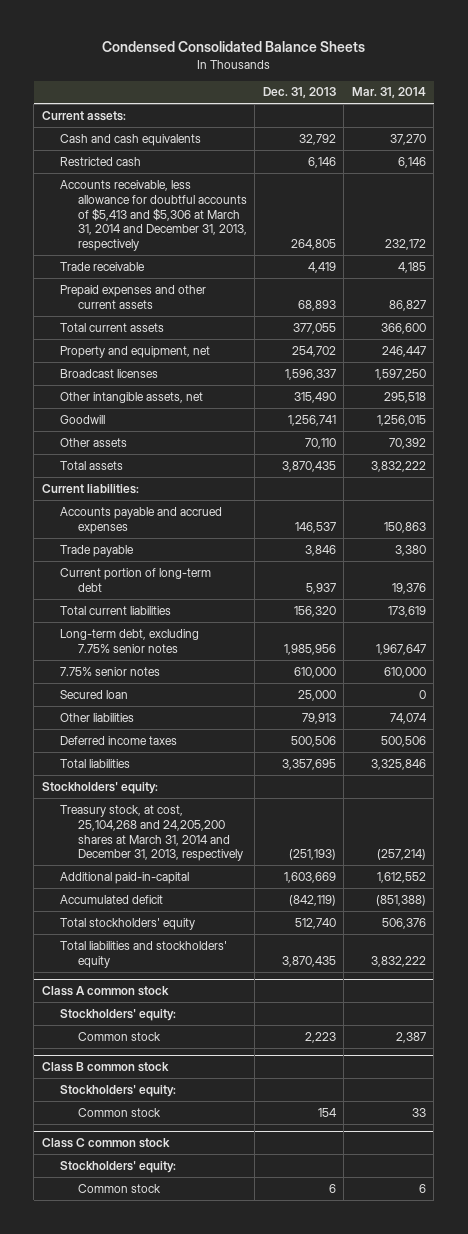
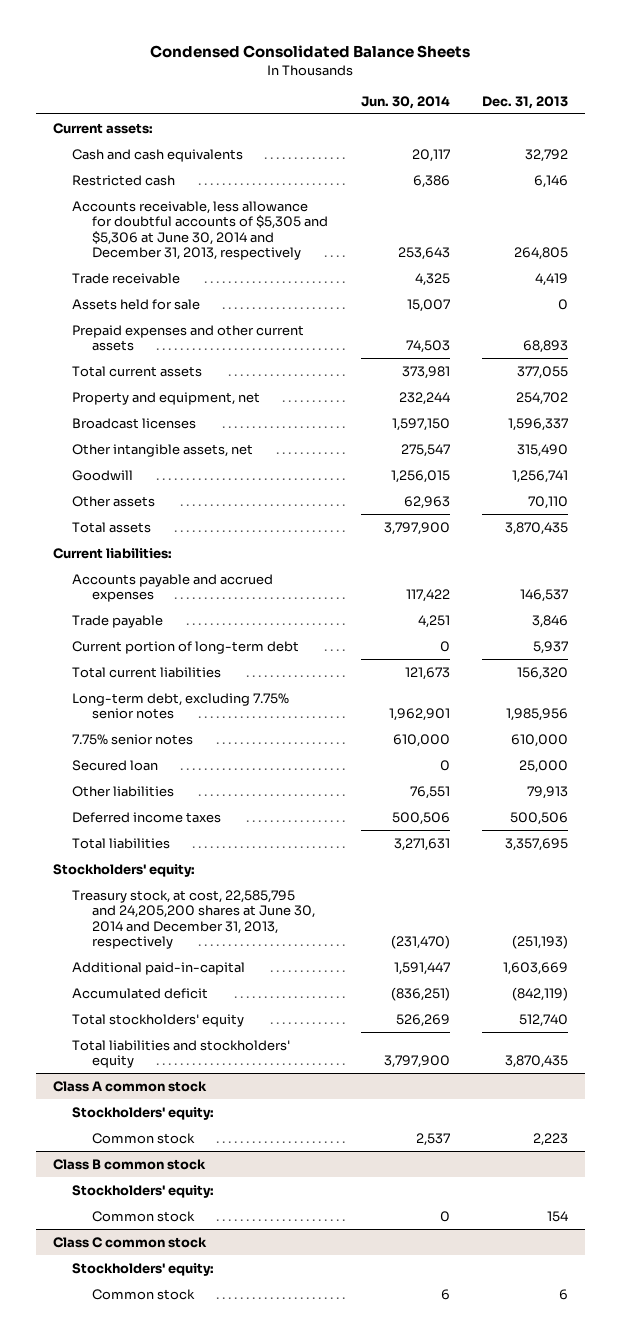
- | Dec. 31, 2013 | Mar. 31, 2014
+ | Jun. 30, 2014 | Dec. 31, 2013
- Accounts receivable, less allowance for doubtful accounts of $5,413 and $5,306 at March 31, 2014 and December 31, 2013, respectively | 264,805 | 232,172
+ Accounts receivable, less allowance for doubtful accounts of $5,305 and $5,306 at June 30, 2014 and December 31, 2013, respectively | 253,643 | 264,805
+ Assets held for sale | 15,007 | 0
- Treasury stock, at cost, 25,104,268 and 24,205,200 shares at March 31, 2014 and December 31, 2013, respectively | (251,193) | (257,214)
+ Treasury stock, at cost, 22,585,795 and 24,205,200 shares at June 30, 2014 and December 31, 2013, respectively | (231,470) | (251,193)

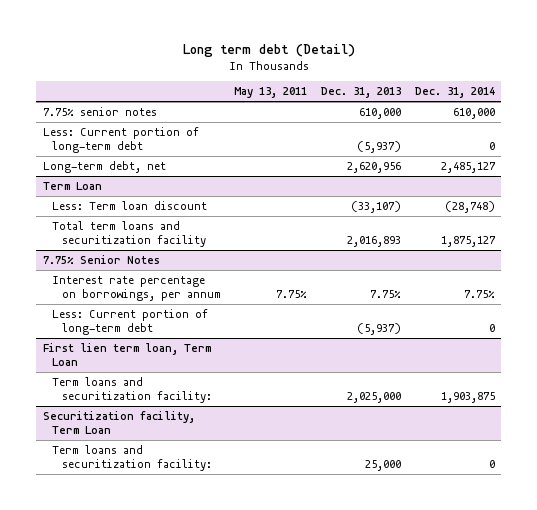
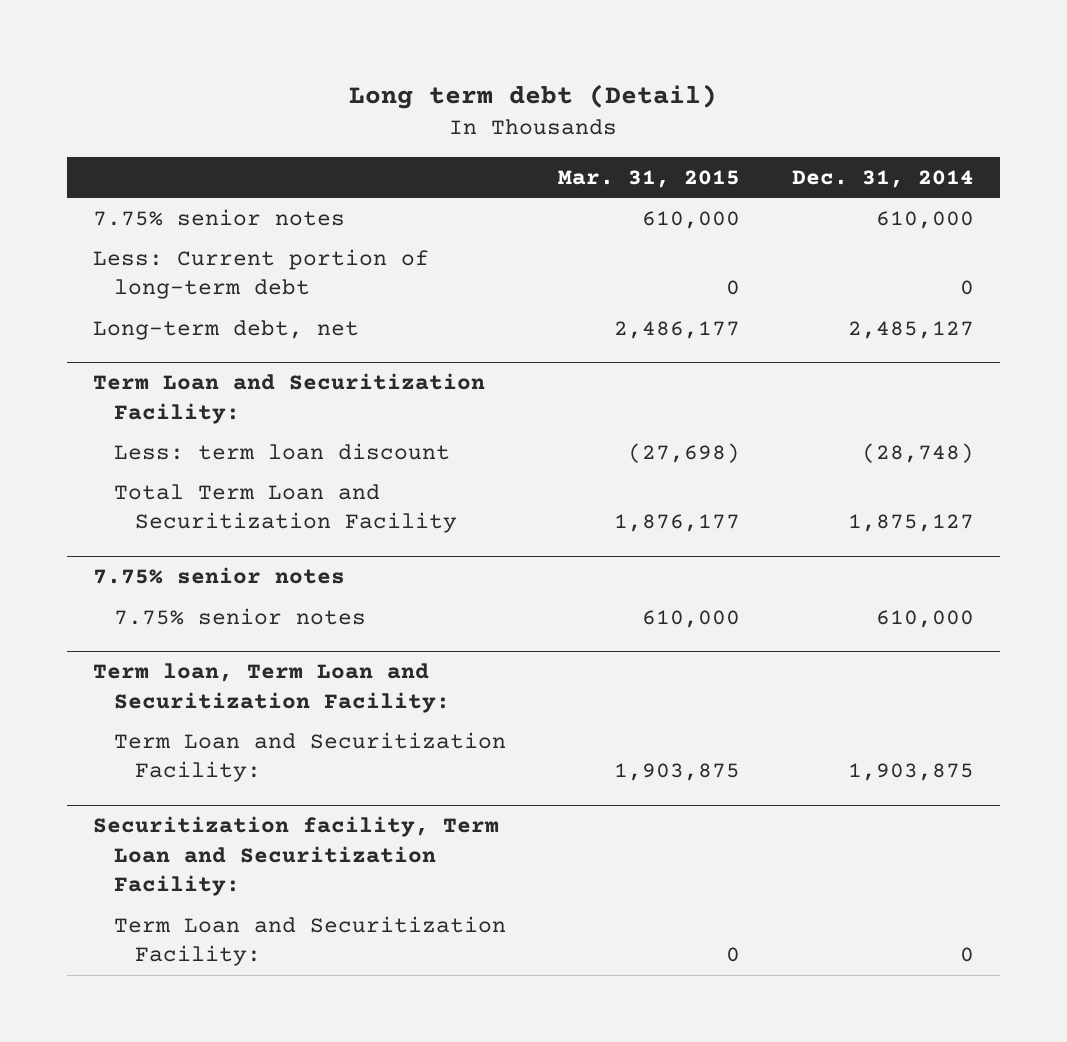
- | May 13, 2011 | Dec. 31, 2013 | Dec. 31, 2014
+ | Mar. 31, 2015 | Dec. 31, 2014
- Term Loan
- Less: Term loan discount | | (33,107) | (28,748)
- Total term loans and securitization facility | | 2,016,893 | 1,875,127
- 7.75% Senior Notes
- Interest rate percentage on borrowings, per annum | 7.75% | 7.75% | 7.75%
- Less: Current portion of long-term debt | | (5,937) | 0
- First lien term loan, Term Loan
- Term loans and securitization facility: | | 2,025,000 | 1,903,875
- Securitization facility, Term Loan
- Term loans and securitization facility: | | 25,000 | 0
+ Term Loan and Securitization Facility:
+ Less: term loan discount | (27,698) | (28,748)
+ Total Term Loan and Securitization Facility | 1,876,177 | 1,875,127
+ 7.75% senior notes
+ 7.75% senior notes | 610,000 | 610,000
+ Term loan, Term Loan and Securitization Facility:
+ Term Loan and Securitization Facility: | 1,903,875 | 1,903,875
+ Securitization facility, Term Loan and Securitization Facility:
+ Term Loan and Securitization Facility: | 0 | 0

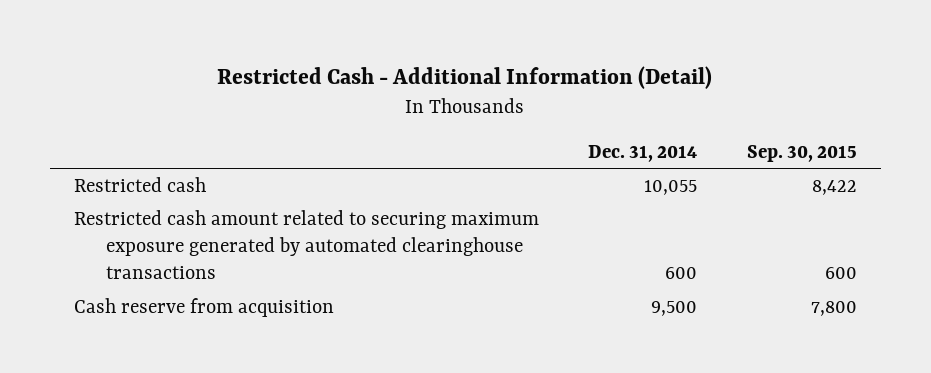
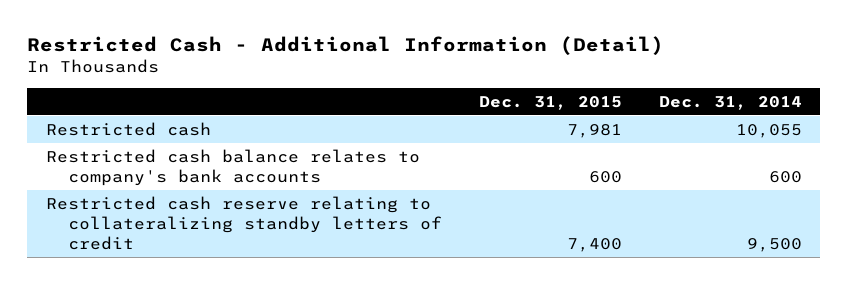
- | Dec. 31, 2014 | Sep. 30, 2015
+ | Dec. 31, 2015 | Dec. 31, 2014
- Restricted cash amount related to securing maximum exposure generated by automated clearinghouse transactions | 600 | 600
- Cash reserve from acquisition | 9,500 | 7,800
+ Restricted cash balance relates to company's bank accounts | 600 | 600
+ Restricted cash reserve relating to collateralizing standby letters of credit | 7,400 | 9,500

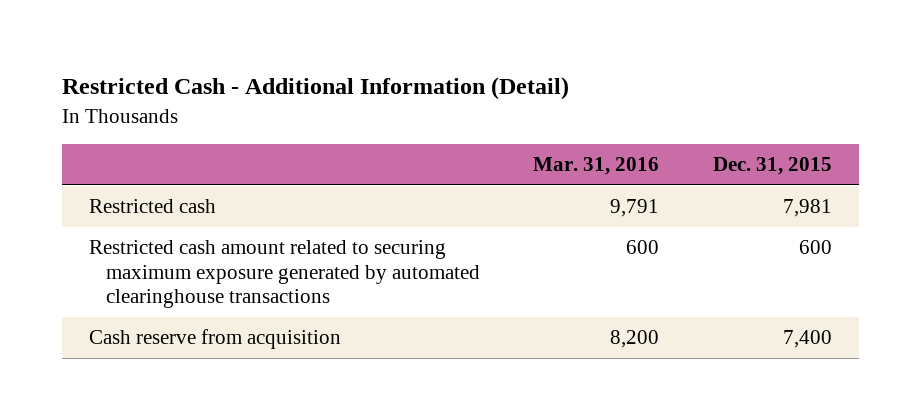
- | Dec. 31, 2015 | Dec. 31, 2014
+ | Mar. 31, 2016 | Dec. 31, 2015
- Restricted cash balance relates to company's bank accounts | 600 | 600
- Restricted cash reserve relating to collateralizing standby letters of credit | 7,400 | 9,500
+ Restricted cash amount related to securing maximum exposure generated by automated clearinghouse transactions | 600 | 600
+ Cash reserve from acquisition | 8,200 | 7,400

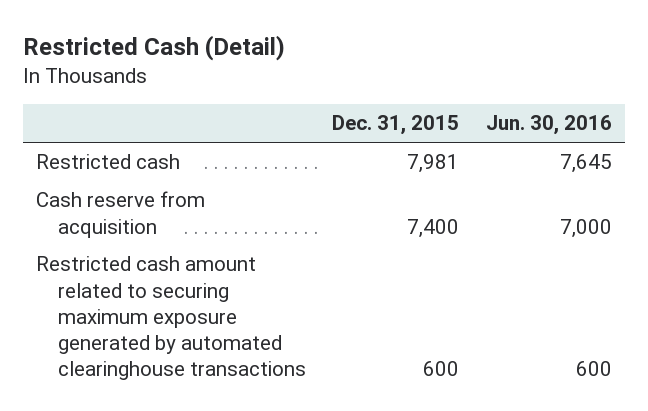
- Restricted Cash - Additional Information (Detail)
+ Restricted Cash (Detail)
- | Mar. 31, 2016 | Dec. 31, 2015
+ | Dec. 31, 2015 | Jun. 30, 2016
moved down: Restricted cash amount related to securing maximum exposure generated by automated clearinghouse transactions | 600 | 600

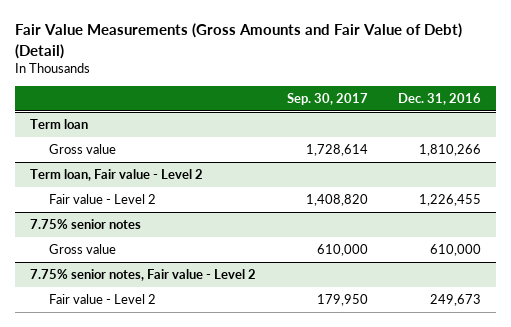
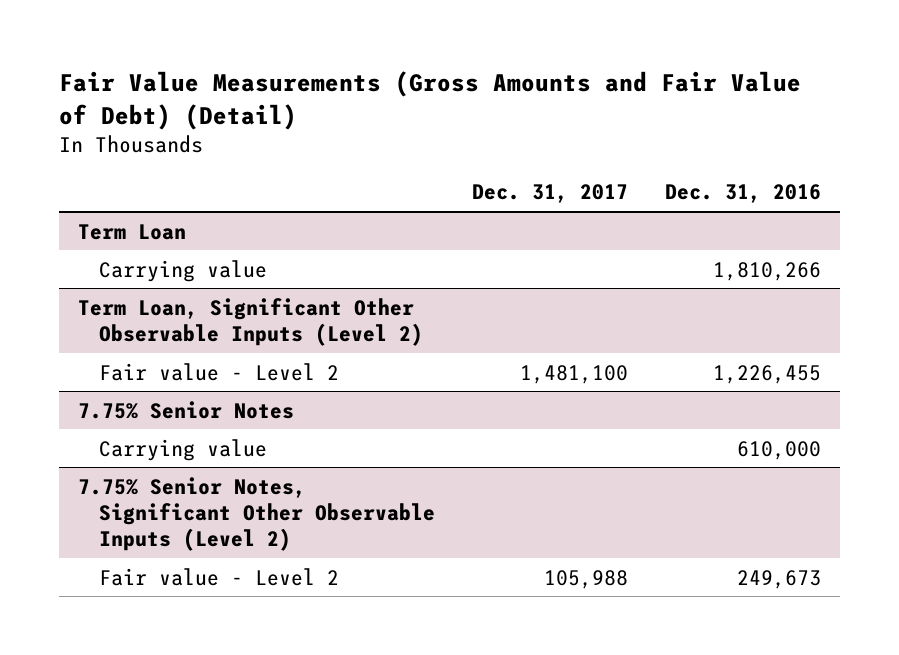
- | Sep. 30, 2017 | Dec. 31, 2016
+ | Dec. 31, 2017 | Dec. 31, 2016
- Term loan
- Gross value | 1,728,614 | 1,810,266
- Term loan, Fair value - Level 2
+ Term Loan
+ Carrying value | | 1,810,266
+ Term Loan, Significant Other Observable Inputs (Level 2)
- 7.75% senior notes
- Gross value | 610,000 | 610,000
- 7.75% senior notes, Fair value - Level 2
+ 7.75% Senior Notes
+ Carrying value | | 610,000
+ 7.75% Senior Notes, Significant Other Observable Inputs (Level 2)

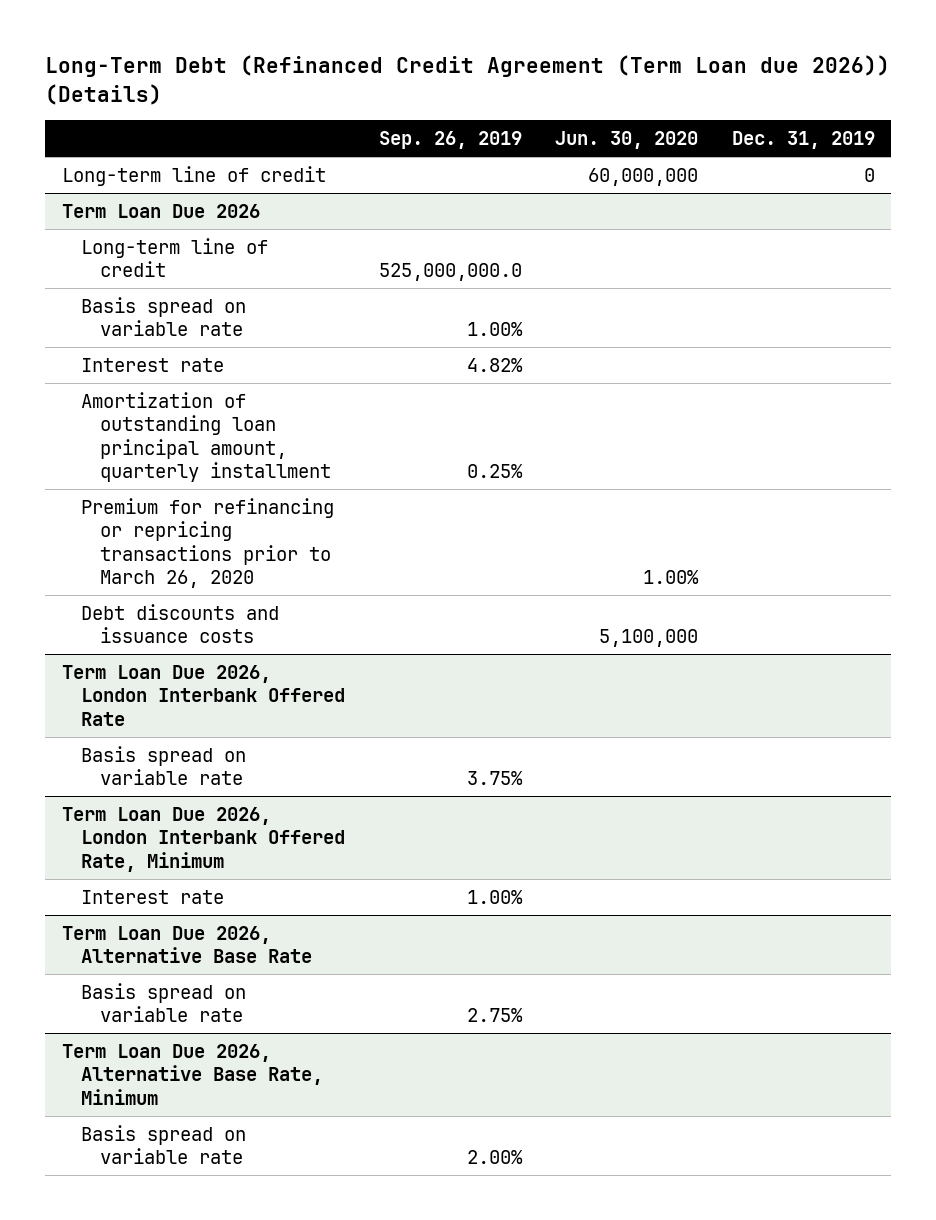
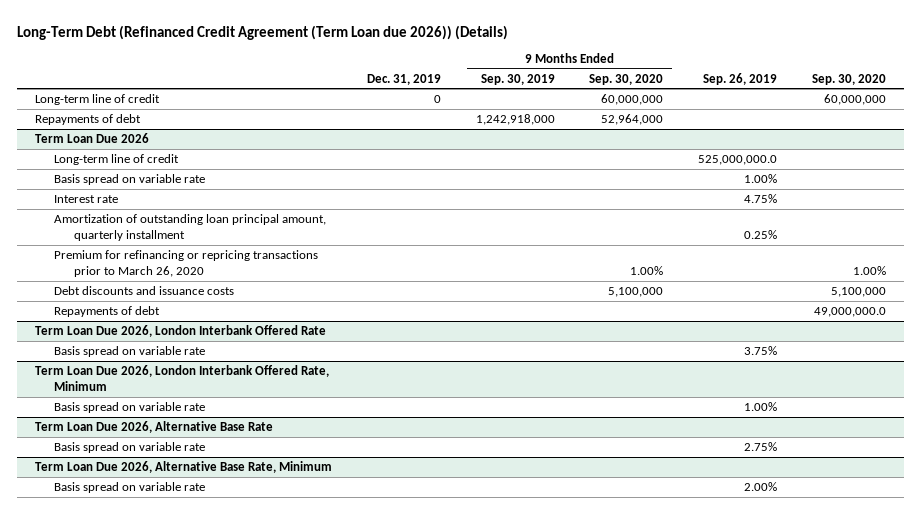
- | Sep. 26, 2019 | Jun. 30, 2020 | Dec. 31, 2019
+ | Dec. 31, 2019 | 9 Months Ended Sep. 30, 2019 | 9 Months Ended Sep. 30, 2020 | Sep. 26, 2019 | Sep. 30, 2020
+ Repayments of debt | | 1,242,918,000 | 52,964,000 | |
@ Term Loan Due 2026
- Interest rate | 4.82% | |
+ Interest rate | | | | 4.75% |
+ Repayments of debt | | | | | 49,000,000.0
@ Term Loan Due 2026, London Interbank Offered Rate, Minimum
- Interest rate | 1.00% | |
+ Basis spread on variable rate | | | | 1.00% |

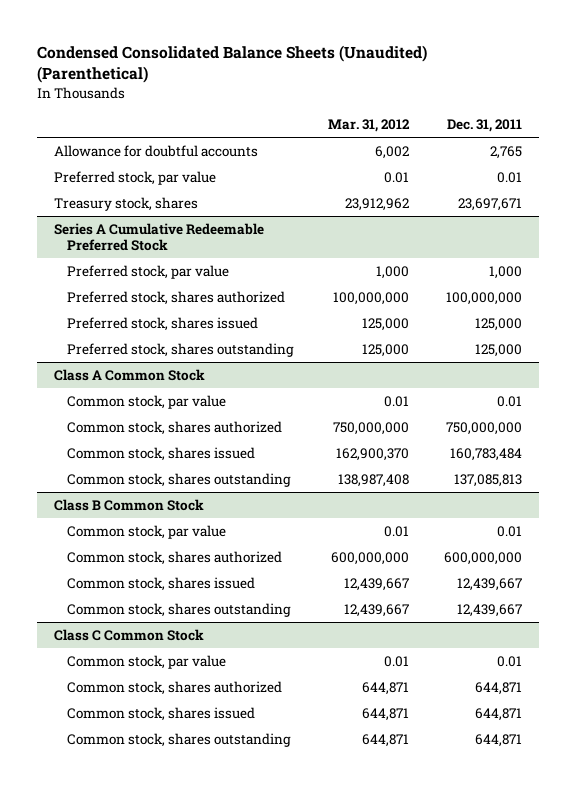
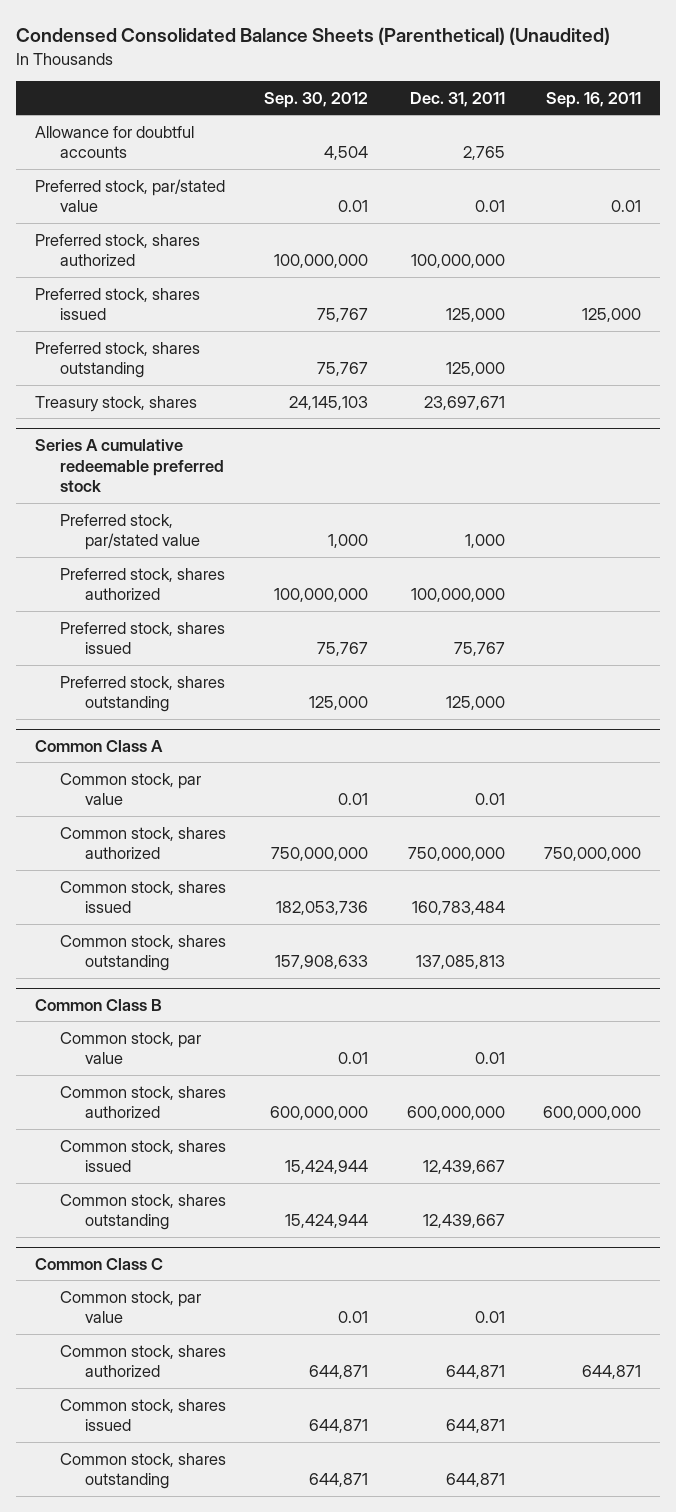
- Condensed Consolidated Balance Sheets (Unaudited) (Parenthetical)
+ Condensed Consolidated Balance Sheets (Parenthetical) (Unaudited)
- | Mar. 31, 2012 | Dec. 31, 2011
+ | Sep. 30, 2012 | Dec. 31, 2011 | Sep. 16, 2011
- Preferred stock, par value | 0.01 | 0.01
- Series A Cumulative Redeemable Preferred Stock
- Preferred stock, par value | 1,000 | 1,000
+ Preferred stock, par/stated value | 0.01 | 0.01 | 0.01
- Class A Common Stock
moved down: Treasury stock, shares | 24,145,103 | 23,697,671 |
+ Series A cumulative redeemable preferred stock
+ Preferred stock, par/stated value | 1,000 | 1,000 |
+ Preferred stock, shares authorized | 100,000,000 | 100,000,000 |
+ Preferred stock, shares issued | 75,767 | 75,767 |
+ Preferred stock, shares outstanding | 125,000 | 125,000 |
+ Common Class A
- Class B Common Stock
+ Common Class B
- Class C Common Stock
+ Common Class C

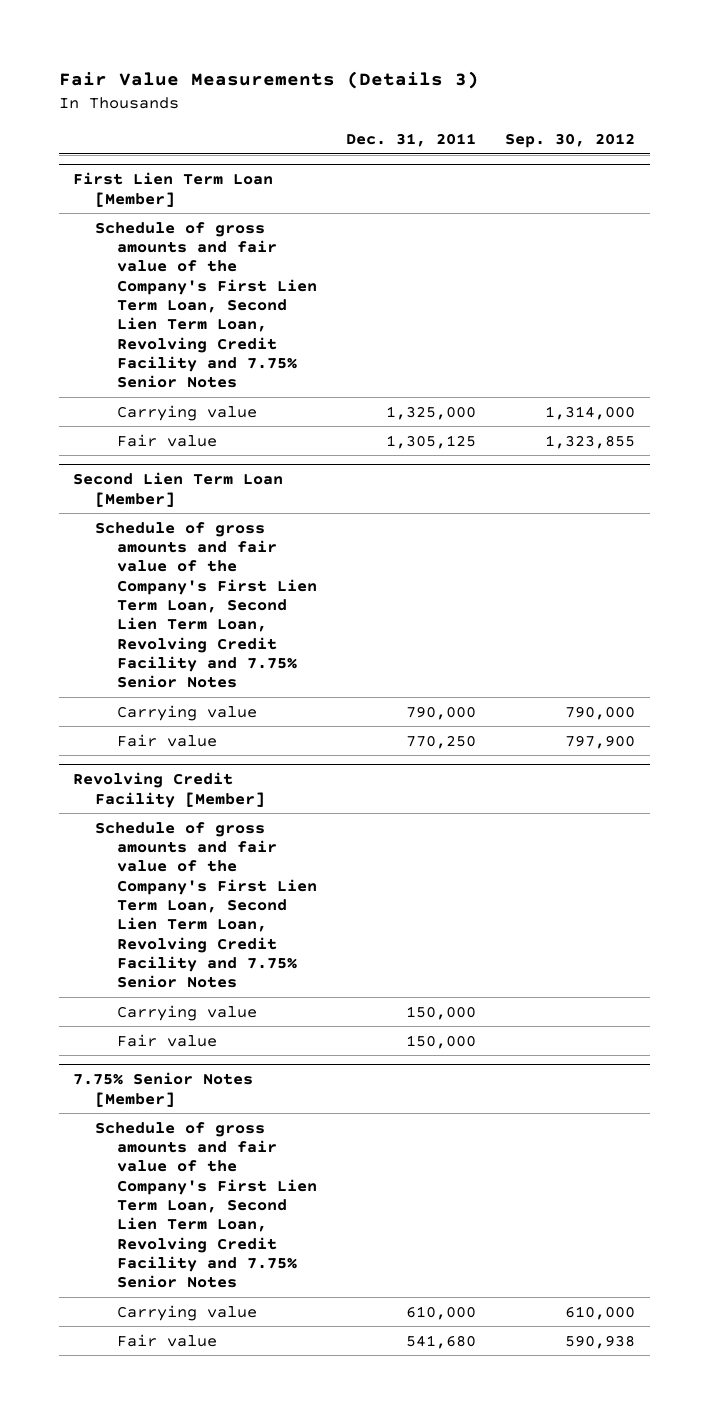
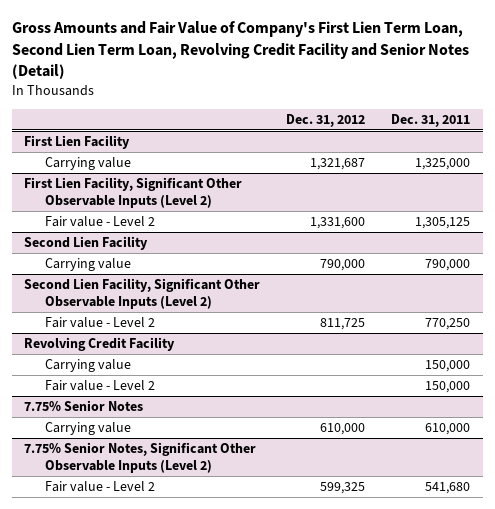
- Fair Value Measurements (Details 3)
+ Gross Amounts and Fair Value of Company's First Lien Term Loan, Second Lien Term Loan, Revolving Credit Facility and Senior Notes (Detail)
- | Dec. 31, 2011 | Sep. 30, 2012
+ | Dec. 31, 2012 | Dec. 31, 2011
- First Lien Term Loan [Member]
- Schedule of gross amounts and fair value of the Company's First Lien Term Loan, Second Lien Term Loan, Revolving Credit Facility and 7.75% Senior Notes
+ First Lien Facility
- Fair value | 1,305,125 | 1,323,855
- Second Lien Term Loan [Member]
- Schedule of gross amounts and fair value of the Company's First Lien Term Loan, Second Lien Term Loan, Revolving Credit Facility and 7.75% Senior Notes
+ First Lien Facility, Significant Other Observable Inputs (Level 2)
+ Fair value - Level 2 | 1,331,600 | 1,305,125
+ Second Lien Facility
- Fair value | 770,250 | 797,900
- Revolving Credit Facility [Member]
- Schedule of gross amounts and fair value of the Company's First Lien Term Loan, Second Lien Term Loan, Revolving Credit Facility and 7.75% Senior Notes
+ Second Lien Facility, Significant Other Observable Inputs (Level 2)
+ Fair value - Level 2 | 811,725 | 770,250
+ Revolving Credit Facility
- Fair value | 150,000 |
- 7.75% Senior Notes [Member]
- Schedule of gross amounts and fair value of the Company's First Lien Term Loan, Second Lien Term Loan, Revolving Credit Facility and 7.75% Senior Notes
+ Fair value - Level 2 | | 150,000
+ 7.75% Senior Notes
- Fair value | 541,680 | 590,938
+ 7.75% Senior Notes, Significant Other Observable Inputs (Level 2)
+ Fair value - Level 2 | 599,325 | 541,680

